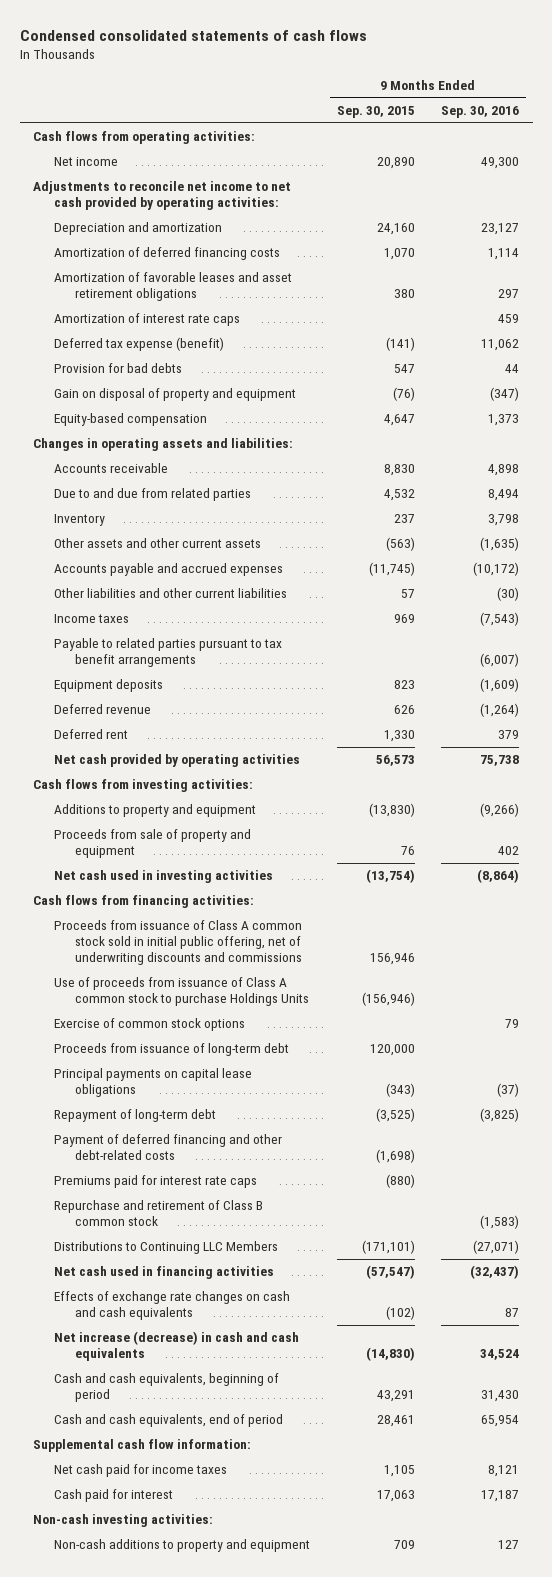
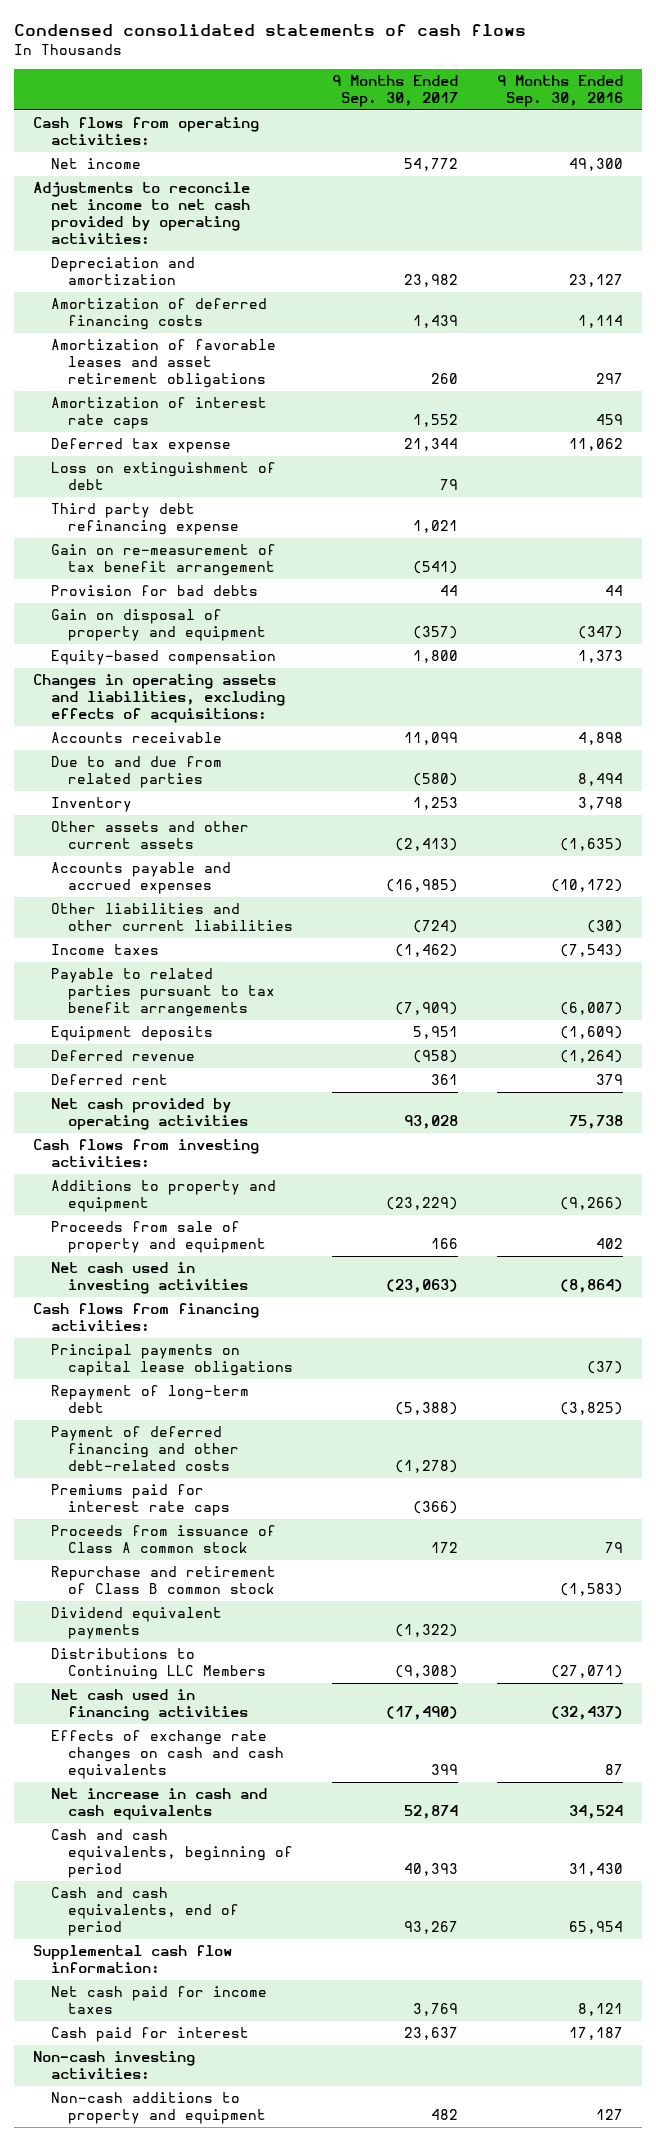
- | 9 Months Ended Sep. 30, 2015 | 9 Months Ended Sep. 30, 2016
+ | 9 Months Ended Sep. 30, 2017 | 9 Months Ended Sep. 30, 2016
- Deferred tax expense (benefit) | (141) | 11,062
+ Deferred tax expense | 21,344 | 11,062
+ Loss on extinguishment of debt | 79 |
+ Third party debt refinancing expense | 1,021 |
+ Gain on re-measurement of tax benefit arrangement | (541) |
- Changes in operating assets and liabilities:
+ Changes in operating assets and liabilities, excluding effects of acquisitions:
- Proceeds from issuance of Class A common stock sold in initial public offering, net of underwriting discounts and commissions | 156,946 |
- Use of proceeds from issuance of Class A common stock to purchase Holdings Units | (156,946) |
- Exercise of common stock options | | 79
- Proceeds from issuance of long-term debt | 120,000 |
+ Proceeds from issuance of Class A common stock | 172 | 79
+ Dividend equivalent payments | (1,322) |
- Net increase (decrease) in cash and cash equivalents | (14,830) | 34,524
+ Net increase in cash and cash equivalents | 52,874 | 34,524

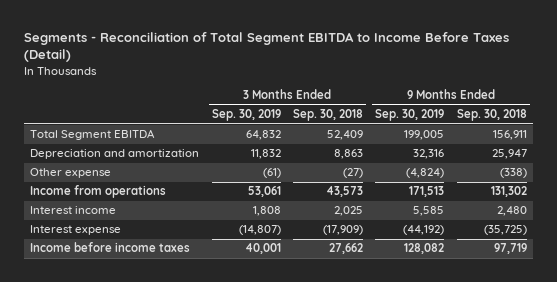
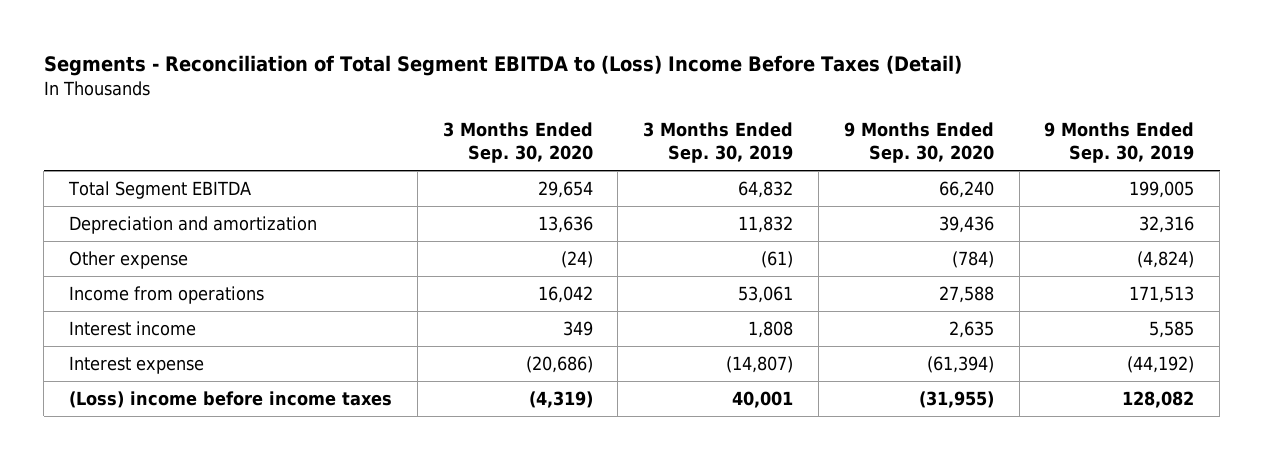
- Segments - Reconciliation of Total Segment EBITDA to Income Before Taxes (Detail)
+ Segments - Reconciliation of Total Segment EBITDA to (Loss) Income Before Taxes (Detail)
- | 3 Months Ended Sep. 30, 2019 | 3 Months Ended Sep. 30, 2018 | 9 Months Ended Sep. 30, 2019 | 9 Months Ended Sep. 30, 2018
+ | 3 Months Ended Sep. 30, 2020 | 3 Months Ended Sep. 30, 2019 | 9 Months Ended Sep. 30, 2020 | 9 Months Ended Sep. 30, 2019
- Income before income taxes | 40,001 | 27,662 | 128,082 | 97,719
+ (Loss) income before income taxes | (4,319) | 40,001 | (31,955) | 128,082

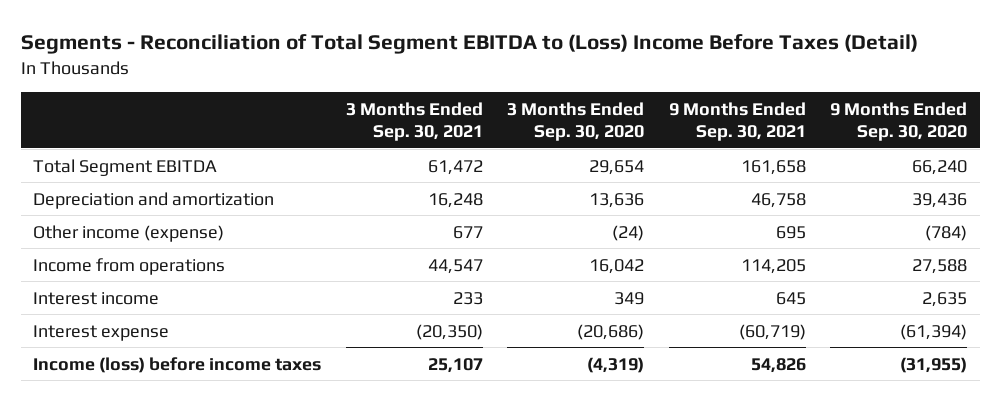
- | 3 Months Ended Sep. 30, 2020 | 3 Months Ended Sep. 30, 2019 | 9 Months Ended Sep. 30, 2020 | 9 Months Ended Sep. 30, 2019
+ | 3 Months Ended Sep. 30, 2021 | 3 Months Ended Sep. 30, 2020 | 9 Months Ended Sep. 30, 2021 | 9 Months Ended Sep. 30, 2020
- Other expense | (24) | (61) | (784) | (4,824)
+ Other income (expense) | 677 | (24) | 695 | (784)
- (Loss) income before income taxes | (4,319) | 40,001 | (31,955) | 128,082
+ Income (loss) before income taxes | 25,107 | (4,319) | 54,826 | (31,955)

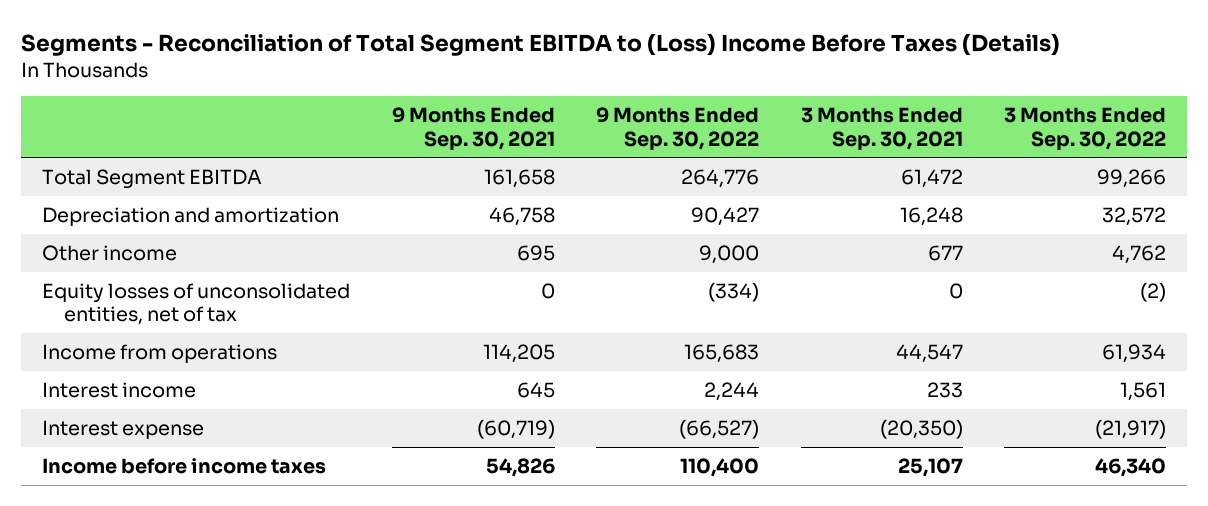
- Segments - Reconciliation of Total Segment EBITDA to (Loss) Income Before Taxes (Detail)
+ Segments - Reconciliation of Total Segment EBITDA to (Loss) Income Before Taxes (Details)
- | 3 Months Ended Sep. 30, 2021 | 3 Months Ended Sep. 30, 2020 | 9 Months Ended Sep. 30, 2021 | 9 Months Ended Sep. 30, 2020
+ | 9 Months Ended Sep. 30, 2021 | 9 Months Ended Sep. 30, 2022 | 3 Months Ended Sep. 30, 2021 | 3 Months Ended Sep. 30, 2022
- Other income (expense) | 677 | (24) | 695 | (784)
+ Other income | 695 | 9,000 | 677 | 4,762
+ Equity losses of unconsolidated entities, net of tax | 0 | (334) | 0 | (2)
- Income (loss) before income taxes | 25,107 | (4,319) | 54,826 | (31,955)
+ Income before income taxes | 54,826 | 110,400 | 25,107 | 46,340

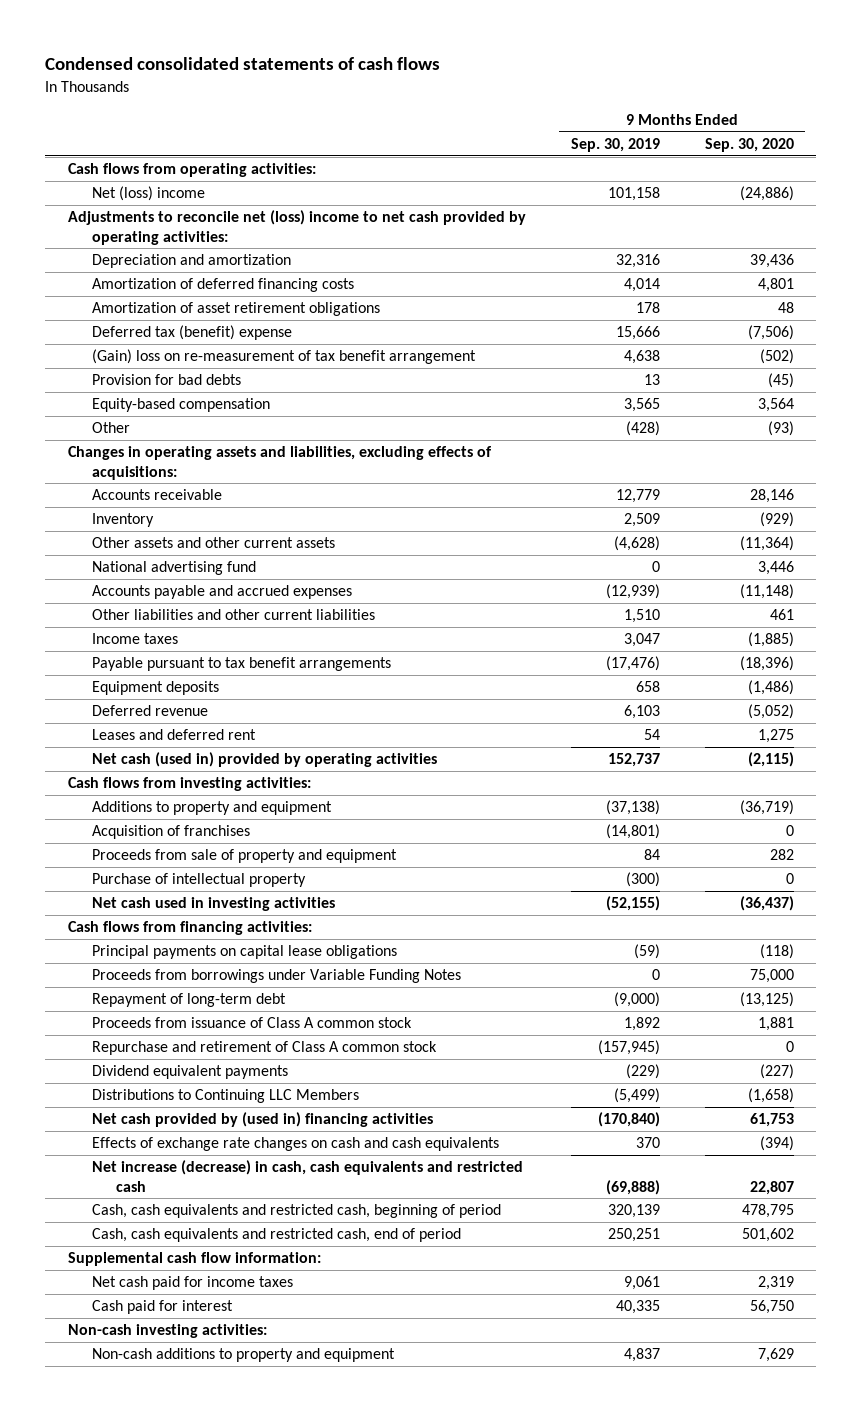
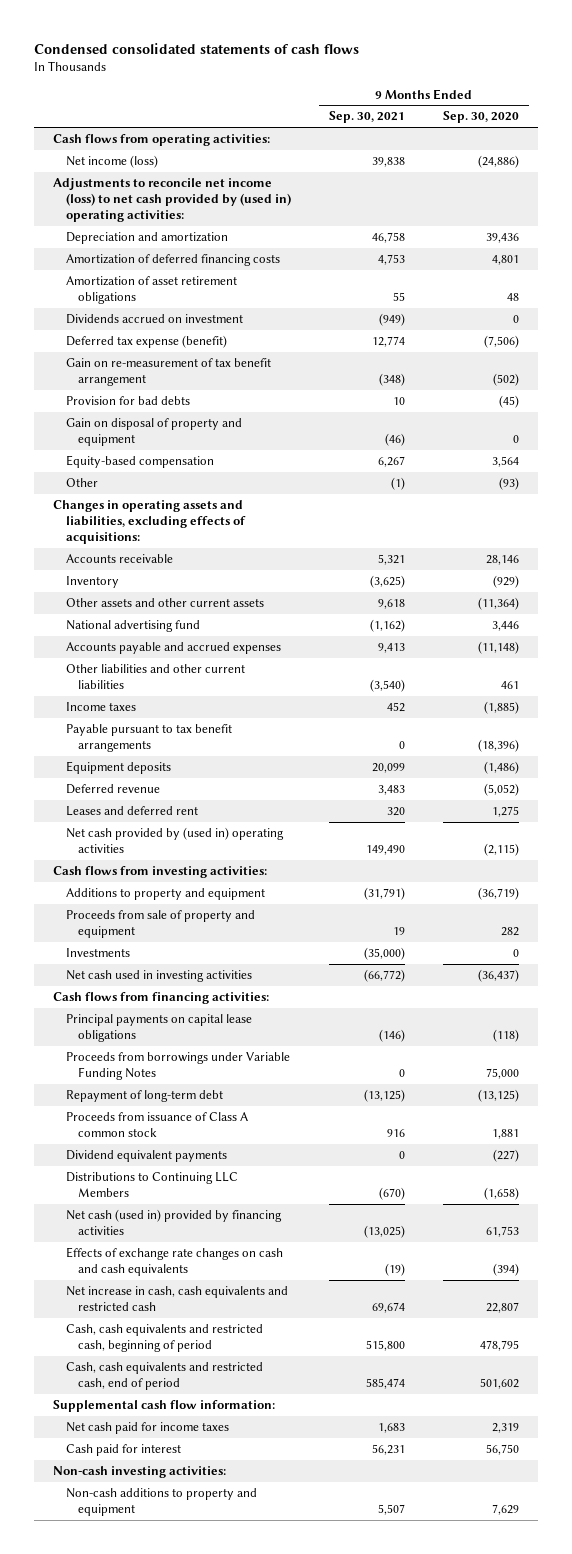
- | 9 Months Ended Sep. 30, 2019 | 9 Months Ended Sep. 30, 2020
+ | 9 Months Ended Sep. 30, 2021 | 9 Months Ended Sep. 30, 2020
- Net (loss) income | 101,158 | (24,886)
- Adjustments to reconcile net (loss) income to net cash provided by operating activities:
+ Net income (loss) | 39,838 | (24,886)
+ Adjustments to reconcile net income (loss) to net cash provided by (used in) operating activities:
- Deferred tax (benefit) expense | 15,666 | (7,506)
- (Gain) loss on re-measurement of tax benefit arrangement | 4,638 | (502)
+ Dividends accrued on investment | (949) | 0
+ Deferred tax expense (benefit) | 12,774 | (7,506)
+ Gain on re-measurement of tax benefit arrangement | (348) | (502)
+ Gain on disposal of property and equipment | (46) | 0
- Net cash (used in) provided by operating activities | 152,737 | (2,115)
+ Net cash provided by (used in) operating activities | 149,490 | (2,115)
- Acquisition of franchises | (14,801) | 0
- Purchase of intellectual property | (300) | 0
+ Investments | (35,000) | 0
- Repurchase and retirement of Class A common stock | (157,945) | 0
- Net cash provided by (used in) financing activities | (170,840) | 61,753
+ Net cash (used in) provided by financing activities | (13,025) | 61,753
- Net increase (decrease) in cash, cash equivalents and restricted cash | (69,888) | 22,807
+ Net increase in cash, cash equivalents and restricted cash | 69,674 | 22,807

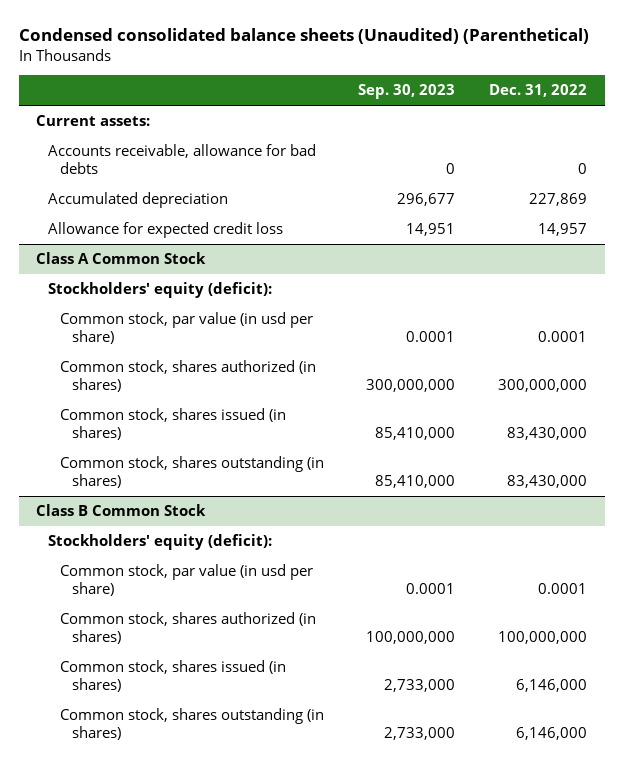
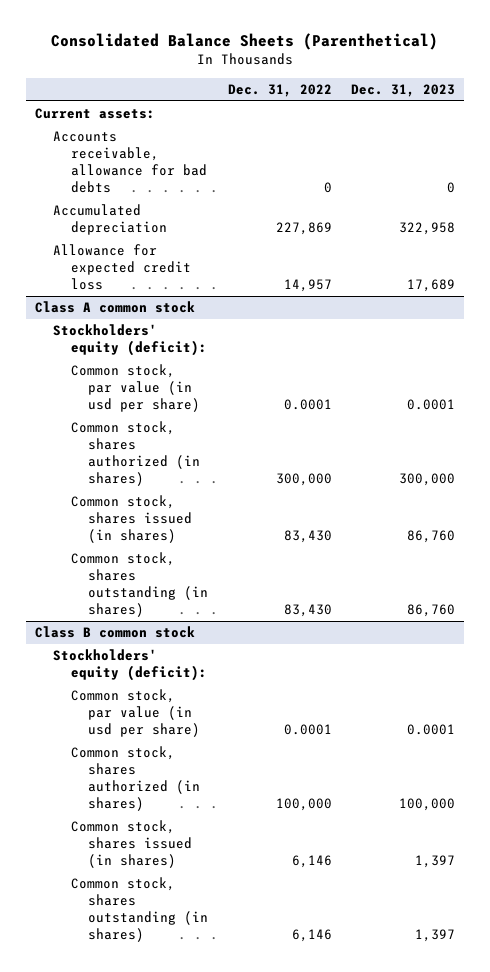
- Condensed consolidated balance sheets (Unaudited) (Parenthetical)
+ Consolidated Balance Sheets (Parenthetical)
- | Sep. 30, 2023 | Dec. 31, 2022
+ | Dec. 31, 2022 | Dec. 31, 2023
- Class A Common Stock
+ Class A common stock
- Common stock, shares authorized (in shares) | 300,000,000 | 300,000,000
- Common stock, shares issued (in shares) | 85,410,000 | 83,430,000
- Common stock, shares outstanding (in shares) | 85,410,000 | 83,430,000
- Class B Common Stock
+ Common stock, shares authorized (in shares) | 300,000 | 300,000
+ Common stock, shares issued (in shares) | 83,430 | 86,760
+ Common stock, shares outstanding (in shares) | 83,430 | 86,760
+ Class B common stock
- Common stock, shares authorized (in shares) | 100,000,000 | 100,000,000
- Common stock, shares issued (in shares) | 2,733,000 | 6,146,000
- Common stock, shares outstanding (in shares) | 2,733,000 | 6,146,000
+ Common stock, shares authorized (in shares) | 100,000 | 100,000
+ Common stock, shares issued (in shares) | 6,146 | 1,397
+ Common stock, shares outstanding (in shares) | 6,146 | 1,397

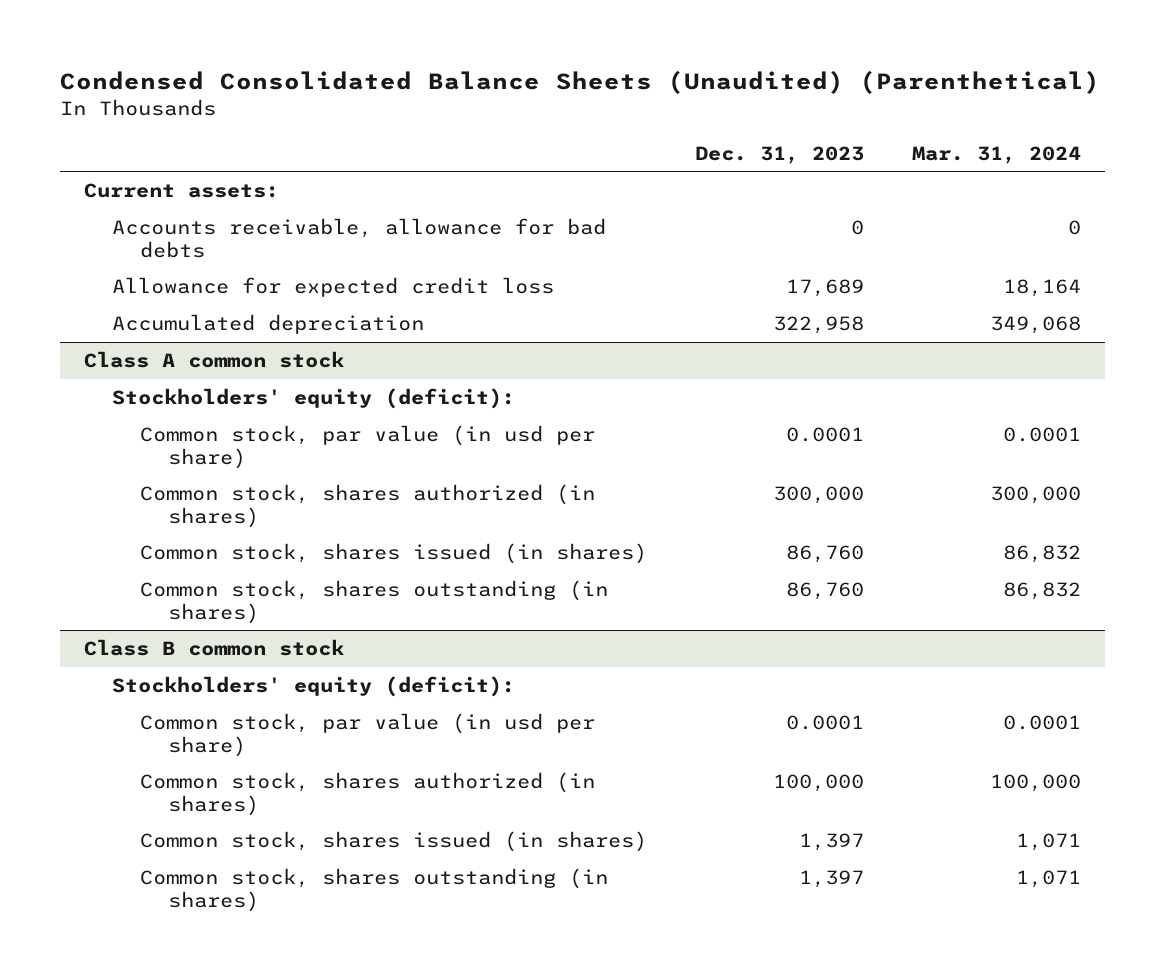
- Consolidated Balance Sheets (Parenthetical)
+ Condensed Consolidated Balance Sheets (Unaudited) (Parenthetical)
- | Dec. 31, 2022 | Dec. 31, 2023
+ | Dec. 31, 2023 | Mar. 31, 2024
moved down: Accumulated depreciation | 322,958 | 349,068

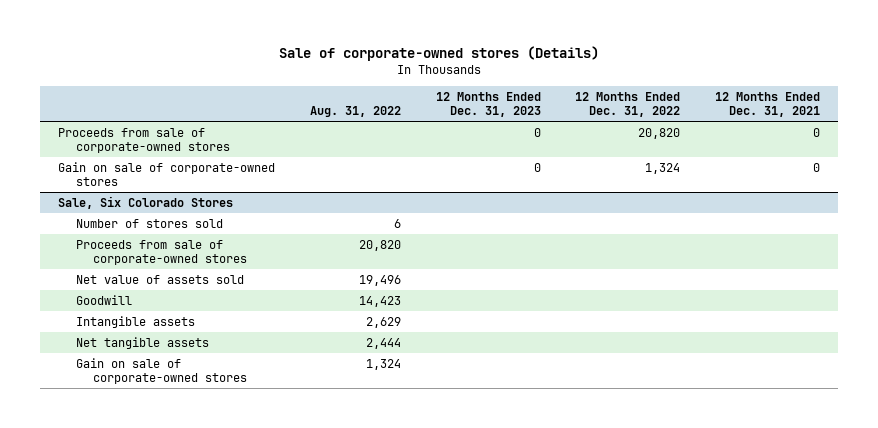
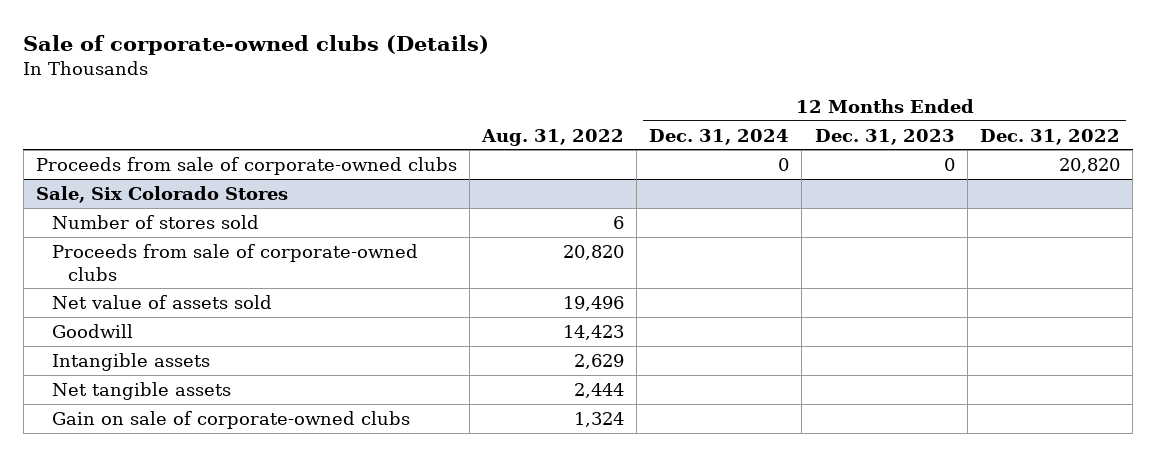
- Sale of corporate-owned stores (Details)
+ Sale of corporate-owned clubs (Details)
- | Aug. 31, 2022 | 12 Months Ended Dec. 31, 2023 | 12 Months Ended Dec. 31, 2022 | 12 Months Ended Dec. 31, 2021
+ | Aug. 31, 2022 | 12 Months Ended Dec. 31, 2024 | 12 Months Ended Dec. 31, 2023 | 12 Months Ended Dec. 31, 2022
- Proceeds from sale of corporate-owned stores | | 0 | 20,820 | 0
- Gain on sale of corporate-owned stores | | 0 | 1,324 | 0
+ Proceeds from sale of corporate-owned clubs | | 0 | 0 | 20,820
@ Sale, Six Colorado Stores
- Proceeds from sale of corporate-owned stores | 20,820 | | |
+ Proceeds from sale of corporate-owned clubs | 20,820 | | |
- Gain on sale of corporate-owned stores | 1,324 | | |
+ Gain on sale of corporate-owned clubs | 1,324 | | |

